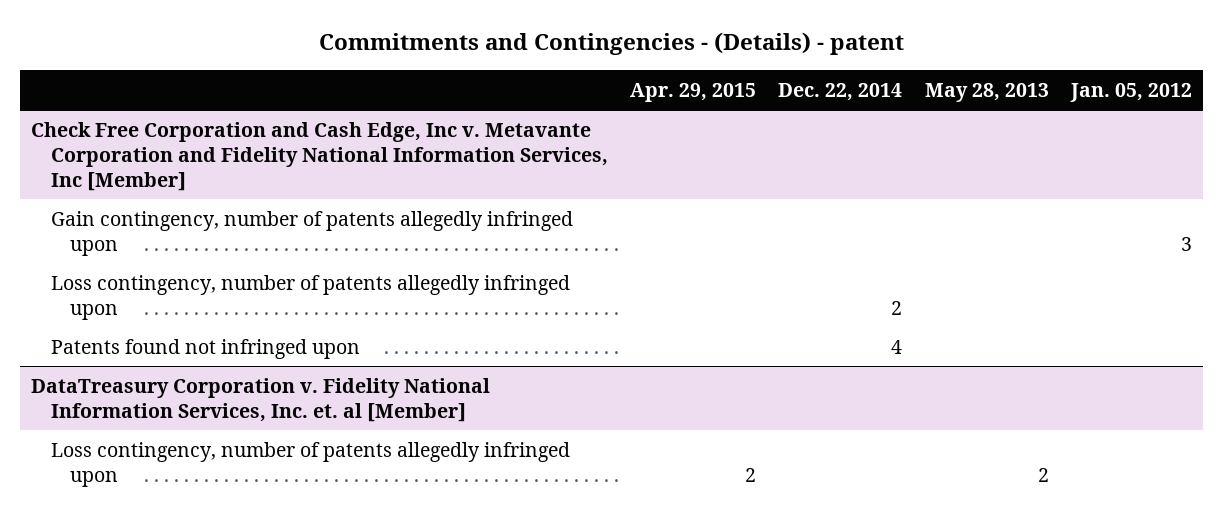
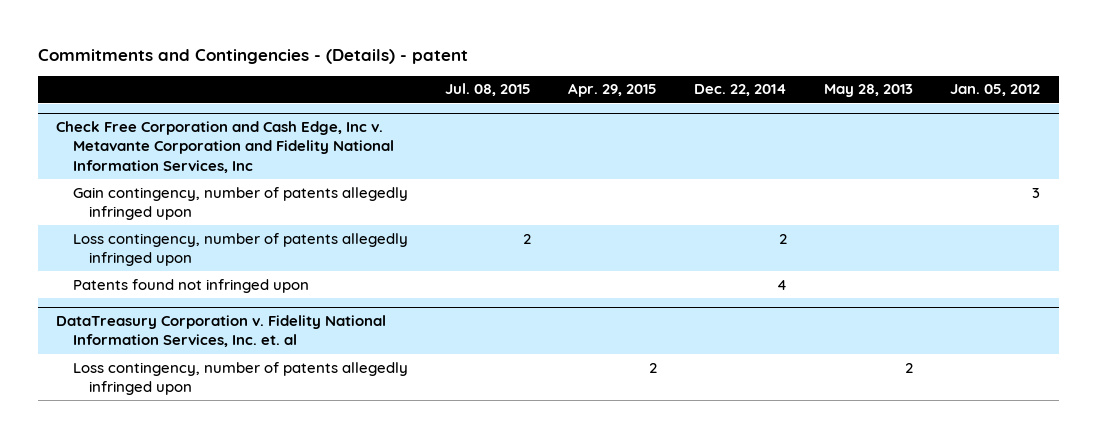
- | Apr. 29, 2015 | Dec. 22, 2014 | May 28, 2013 | Jan. 05, 2012
+ | Jul. 08, 2015 | Apr. 29, 2015 | Dec. 22, 2014 | May 28, 2013 | Jan. 05, 2012
- Check Free Corporation and Cash Edge, Inc v. Metavante Corporation and Fidelity National Information Services, Inc [Member]
+ Check Free Corporation and Cash Edge, Inc v. Metavante Corporation and Fidelity National Information Services, Inc
- DataTreasury Corporation v. Fidelity National Information Services, Inc. et. al [Member]
+ DataTreasury Corporation v. Fidelity National Information Services, Inc. et. al

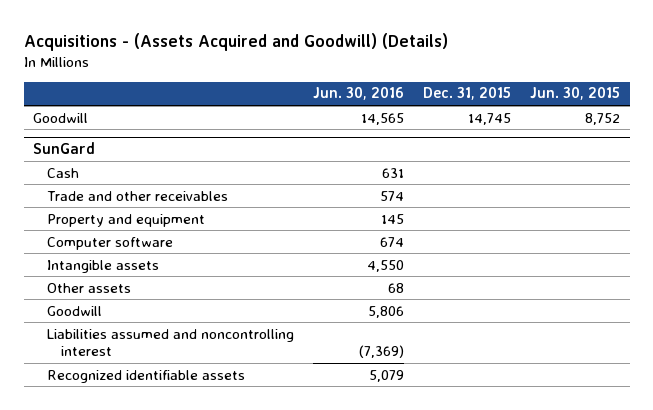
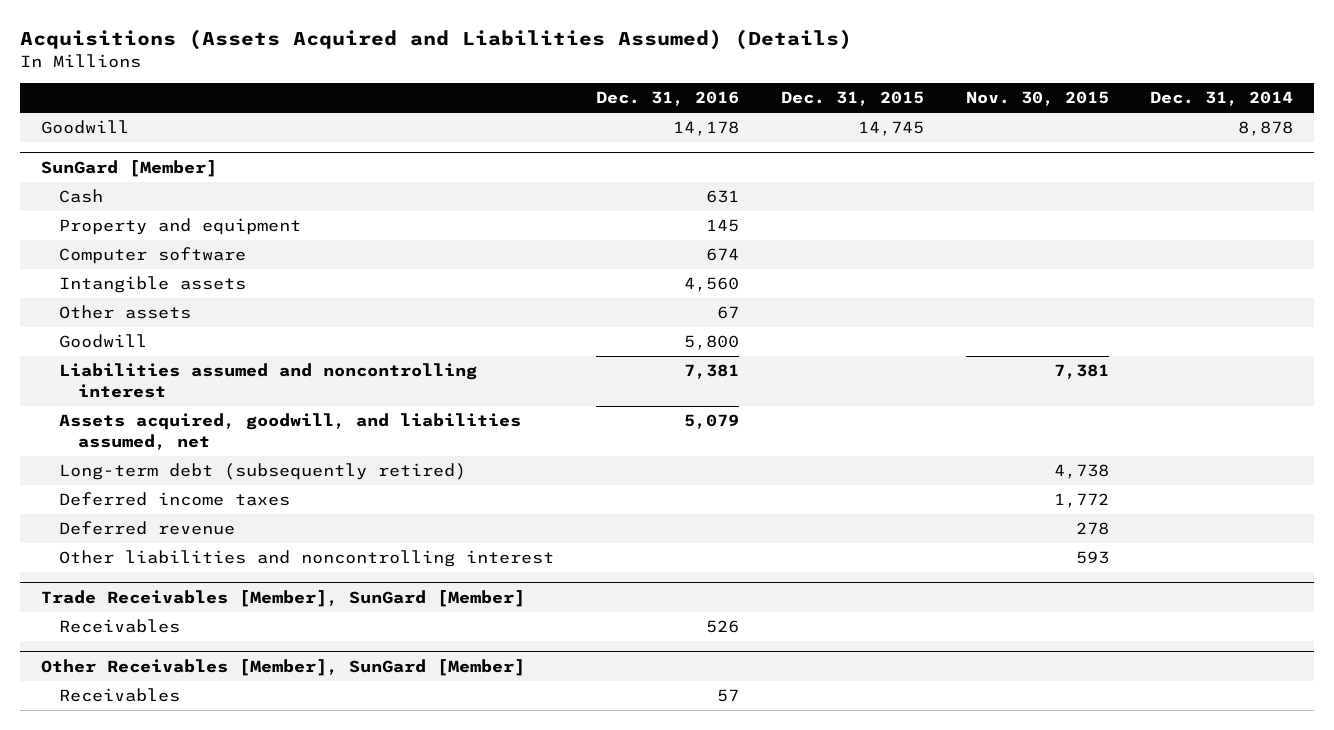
- Acquisitions - (Assets Acquired and Goodwill) (Details)
+ Acquisitions (Assets Acquired and Liabilities Assumed) (Details)
- | Jun. 30, 2016 | Dec. 31, 2015 | Jun. 30, 2015
+ | Dec. 31, 2016 | Dec. 31, 2015 | Nov. 30, 2015 | Dec. 31, 2014
- SunGard
+ SunGard [Member]
- Trade and other receivables | 574 | |
- Recognized identifiable assets | 5,079 | |
+ Assets acquired, goodwill, and liabilities assumed, net | 5,079 | | |
+ Long-term debt (subsequently retired) | | | 4,738 |
+ Deferred income taxes | | | 1,772 |
+ Deferred revenue | | | 278 |
+ Other liabilities and noncontrolling interest | | | 593 |
+ Trade Receivables [Member], SunGard [Member]
+ Receivables | 526 | | |
+ Other Receivables [Member], SunGard [Member]
+ Receivables | 57 | | |

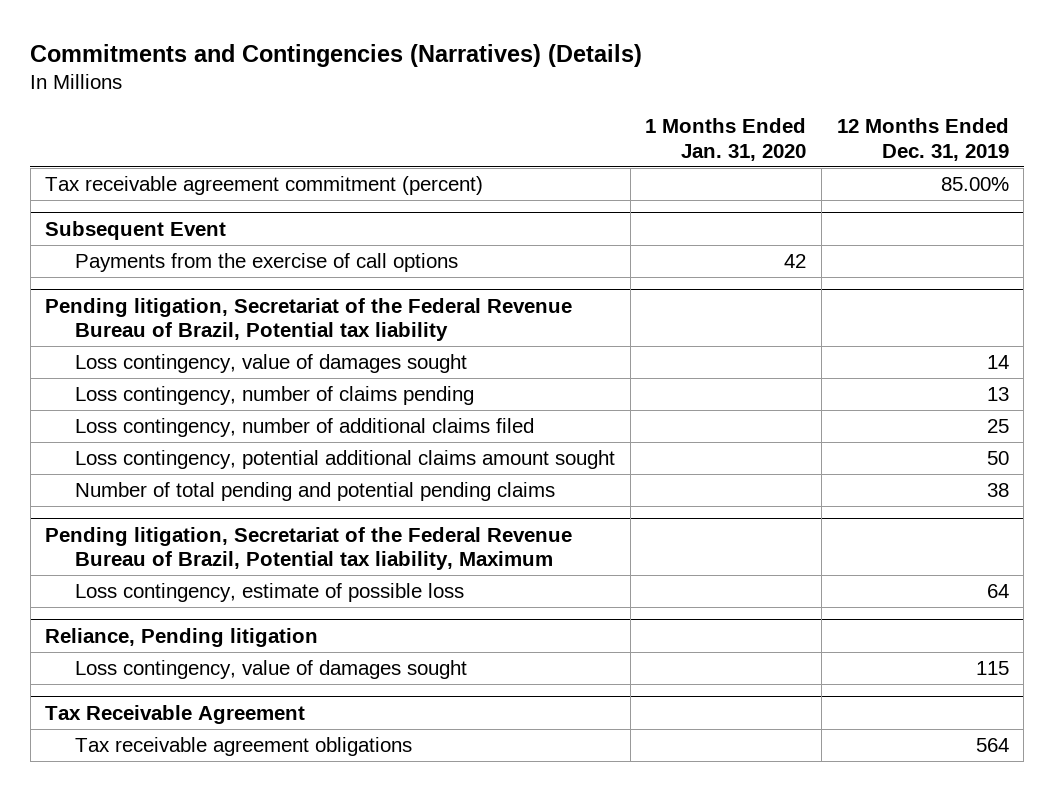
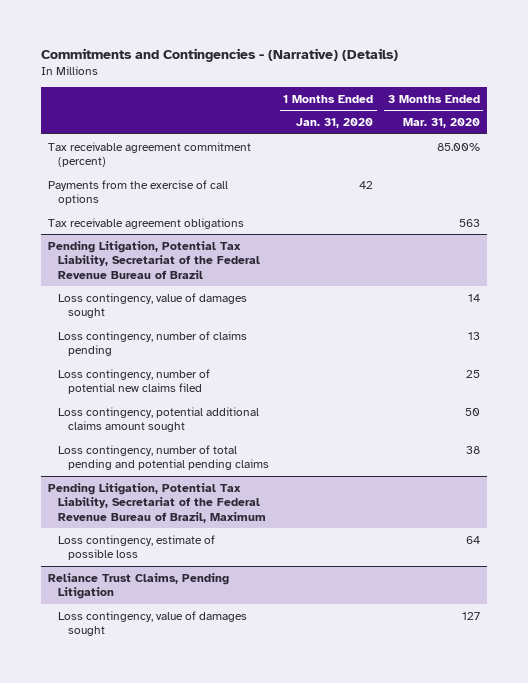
- Commitments and Contingencies (Narratives) (Details)
+ Commitments and Contingencies - (Narrative) (Details)
- | 1 Months Ended Jan. 31, 2020 | 12 Months Ended Dec. 31, 2019
+ | 1 Months Ended Jan. 31, 2020 | 3 Months Ended Mar. 31, 2020
- Subsequent Event
- Payments from the exercise of call options | 42 |
- Pending litigation, Secretariat of the Federal Revenue Bureau of Brazil, Potential tax liability
+ Payments from the exercise of call options | 42 |
+ Tax receivable agreement obligations | | 563
+ Pending Litigation, Potential Tax Liability, Secretariat of the Federal Revenue Bureau of Brazil
- Loss contingency, number of additional claims filed | | 25
+ Loss contingency, number of potential new claims filed | | 25
- Number of total pending and potential pending claims | | 38
- Pending litigation, Secretariat of the Federal Revenue Bureau of Brazil, Potential tax liability, Maximum
+ Loss contingency, number of total pending and potential pending claims | | 38
+ Pending Litigation, Potential Tax Liability, Secretariat of the Federal Revenue Bureau of Brazil, Maximum
- Reliance, Pending litigation
+ Reliance Trust Claims, Pending Litigation
- Tax Receivable Agreement
- Tax receivable agreement obligations | | 564

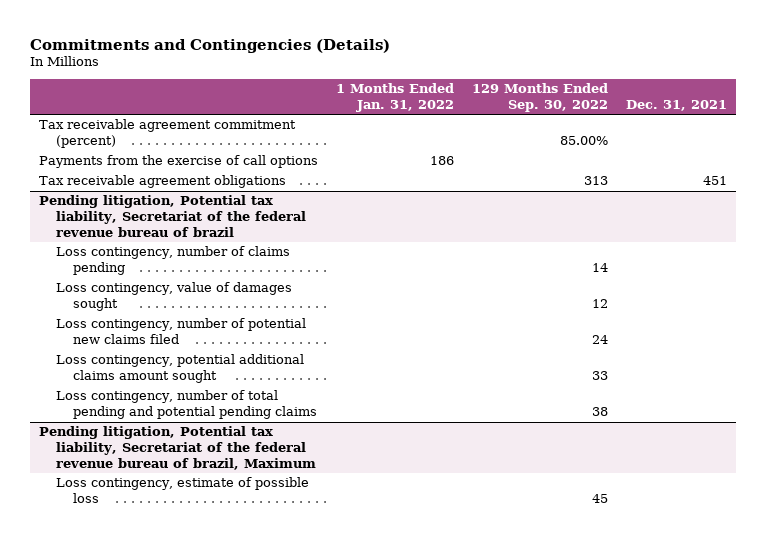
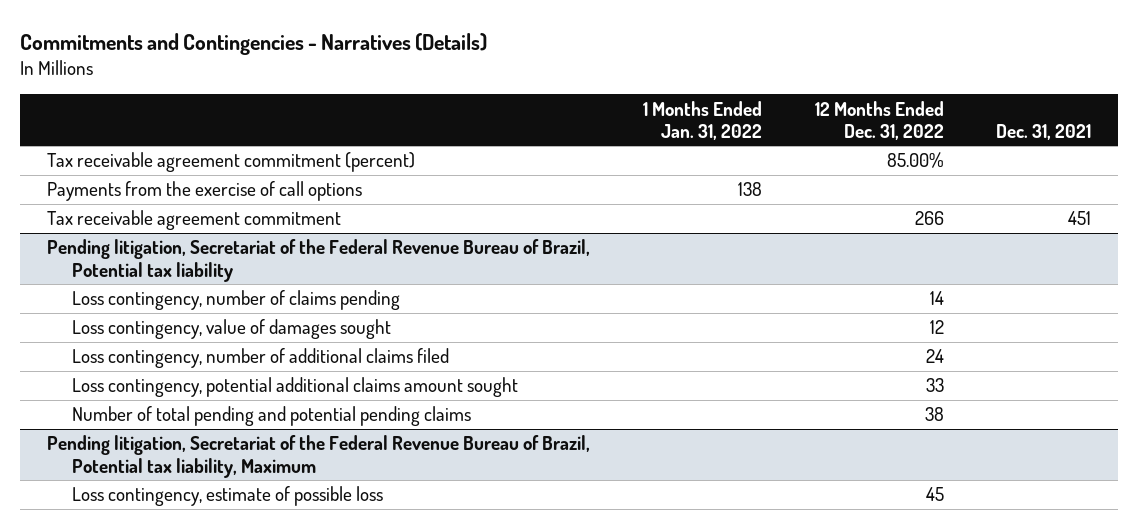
- Commitments and Contingencies (Details)
+ Commitments and Contingencies - Narratives (Details)
- | 1 Months Ended Jan. 31, 2022 | 129 Months Ended Sep. 30, 2022 | Dec. 31, 2021
+ | 1 Months Ended Jan. 31, 2022 | 12 Months Ended Dec. 31, 2022 | Dec. 31, 2021
- Payments from the exercise of call options | 186 | |
- Tax receivable agreement obligations | | 313 | 451
- Pending litigation, Potential tax liability, Secretariat of the federal revenue bureau of brazil
+ Payments from the exercise of call options | 138 | |
+ Tax receivable agreement commitment | | 266 | 451
+ Pending litigation, Secretariat of the Federal Revenue Bureau of Brazil, Potential tax liability
- Loss contingency, number of potential new claims filed | | 24 |
+ Loss contingency, number of additional claims filed | | 24 |
- Loss contingency, number of total pending and potential pending claims | | 38 |
- Pending litigation, Potential tax liability, Secretariat of the federal revenue bureau of brazil, Maximum
+ Number of total pending and potential pending claims | | 38 |
+ Pending litigation, Secretariat of the Federal Revenue Bureau of Brazil, Potential tax liability, Maximum

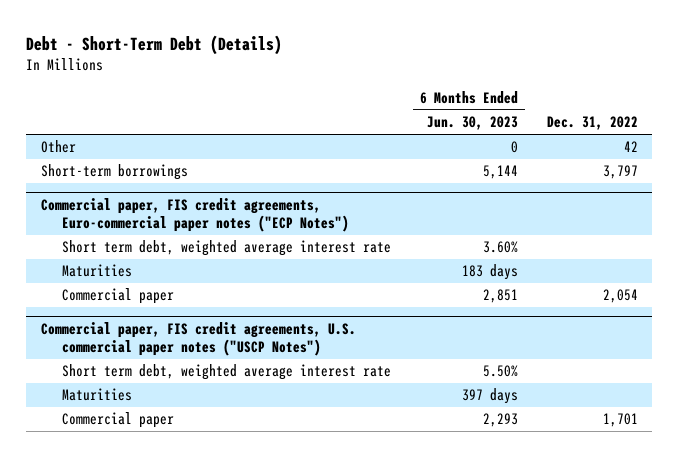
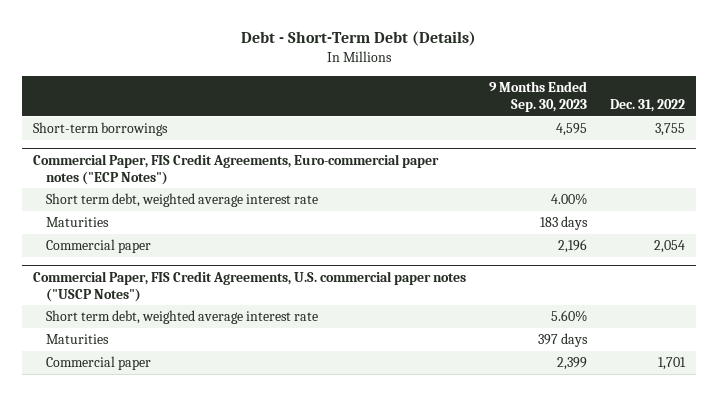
- | 6 Months Ended Jun. 30, 2023 | Dec. 31, 2022
+ | 9 Months Ended Sep. 30, 2023 | Dec. 31, 2022
- Other | 0 | 42
- Short-term borrowings | 5,144 | 3,797
- Commercial paper, FIS credit agreements, Euro-commercial paper notes ("ECP Notes")
+ Short-term borrowings | 4,595 | 3,755
+ Commercial Paper, FIS Credit Agreements, Euro-commercial paper notes ("ECP Notes")
- Commercial paper, FIS credit agreements, U.S. commercial paper notes ("USCP Notes")
+ Commercial Paper, FIS Credit Agreements, U.S. commercial paper notes ("USCP Notes")

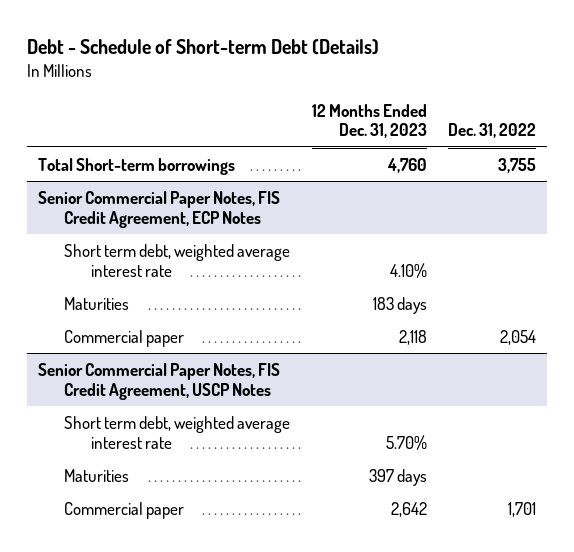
- Debt - Short-Term Debt (Details)
+ Debt - Schedule of Short-term Debt (Details)
- | 9 Months Ended Sep. 30, 2023 | Dec. 31, 2022
+ | 12 Months Ended Dec. 31, 2023 | Dec. 31, 2022
- Short-term borrowings | 4,595 | 3,755
- Commercial Paper, FIS Credit Agreements, Euro-commercial paper notes ("ECP Notes")
+ Total Short-term borrowings | 4,760 | 3,755
+ Senior Commercial Paper Notes, FIS Credit Agreement, ECP Notes
- Commercial Paper, FIS Credit Agreements, U.S. commercial paper notes ("USCP Notes")
+ Senior Commercial Paper Notes, FIS Credit Agreement, USCP Notes

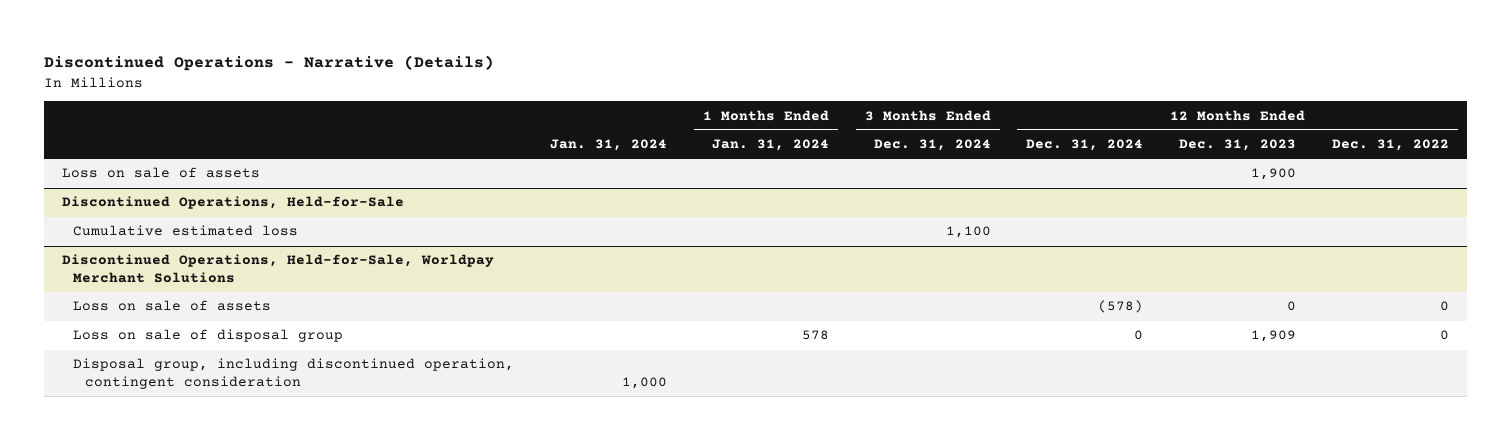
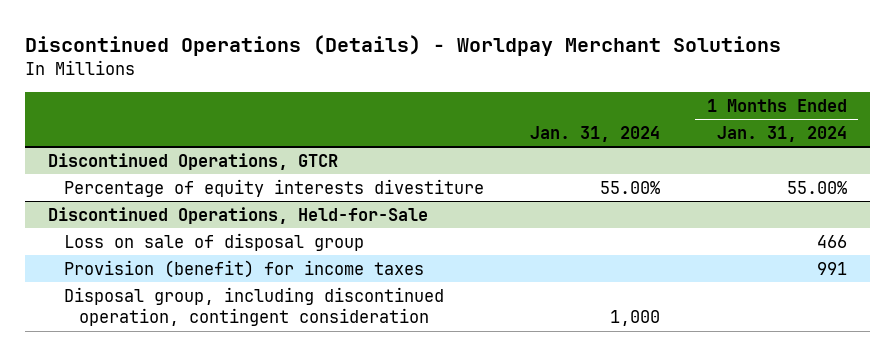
- Discontinued Operations - Narrative (Details)
+ Discontinued Operations (Details) - Worldpay Merchant Solutions
- | Jan. 31, 2024 | 1 Months Ended Jan. 31, 2024 | 3 Months Ended Dec. 31, 2024 | 12 Months Ended Dec. 31, 2024 | 12 Months Ended Dec. 31, 2023 | 12 Months Ended Dec. 31, 2022
+ | Jan. 31, 2024 | 1 Months Ended Jan. 31, 2024
- Loss on sale of assets | | | | | 1,900 |
+ Discontinued Operations, GTCR
+ Percentage of equity interests divestiture | 55.00% | 55.00%
@ Discontinued Operations, Held-for-Sale
- Cumulative estimated loss | | | 1,100 | | |
- Discontinued Operations, Held-for-Sale, Worldpay Merchant Solutions
- Loss on sale of assets | | | | (578) | 0 | 0
- Loss on sale of disposal group | | 578 | | 0 | 1,909 | 0
- Disposal group, including discontinued operation, contingent consideration | 1,000 | | | | |
@ Discontinued Operations, Held-for-Sale
+ Loss on sale of disposal group | | 466
+ Provision (benefit) for income taxes | | 991
+ Disposal group, including discontinued operation, contingent consideration | 1,000 |

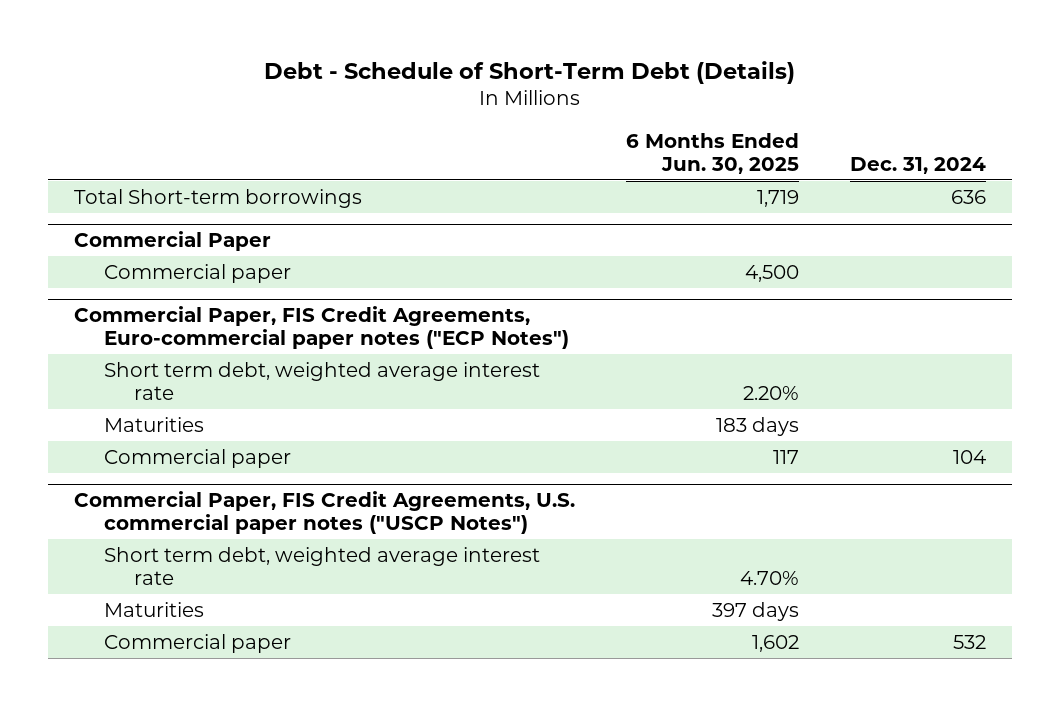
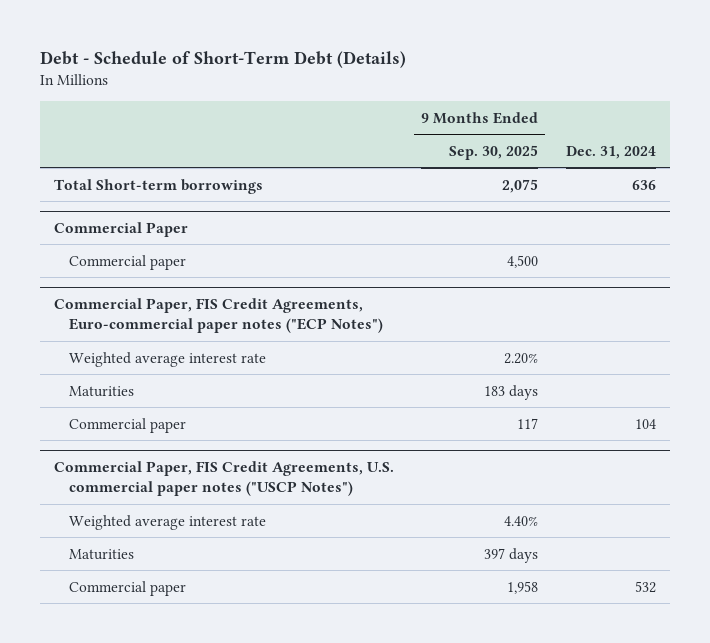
- | 6 Months Ended Jun. 30, 2025 | Dec. 31, 2024
+ | 9 Months Ended Sep. 30, 2025 | Dec. 31, 2024
@ Commercial Paper, FIS Credit Agreements, Euro-commercial paper notes ("ECP Notes")
- Short term debt, weighted average interest rate | 2.20% |
+ Weighted average interest rate | 2.20% |
@ Commercial Paper, FIS Credit Agreements, U.S. commercial paper notes ("USCP Notes")
- Short term debt, weighted average interest rate | 4.70% |
+ Weighted average interest rate | 4.40% |

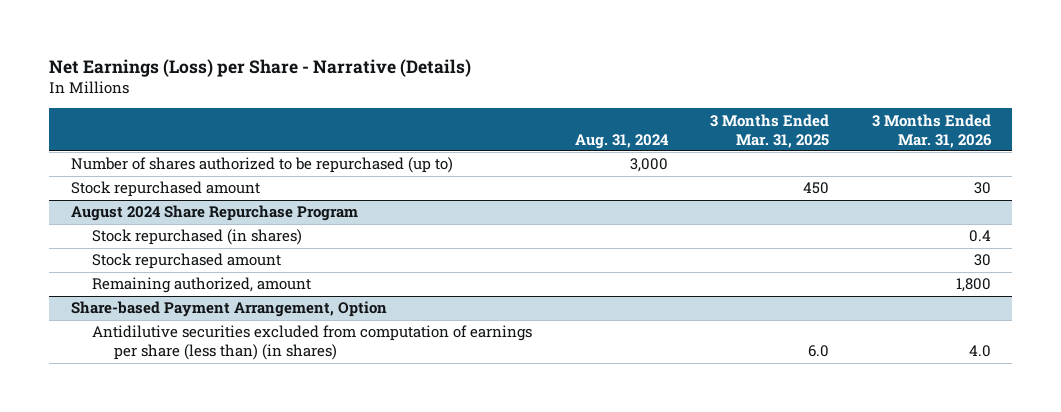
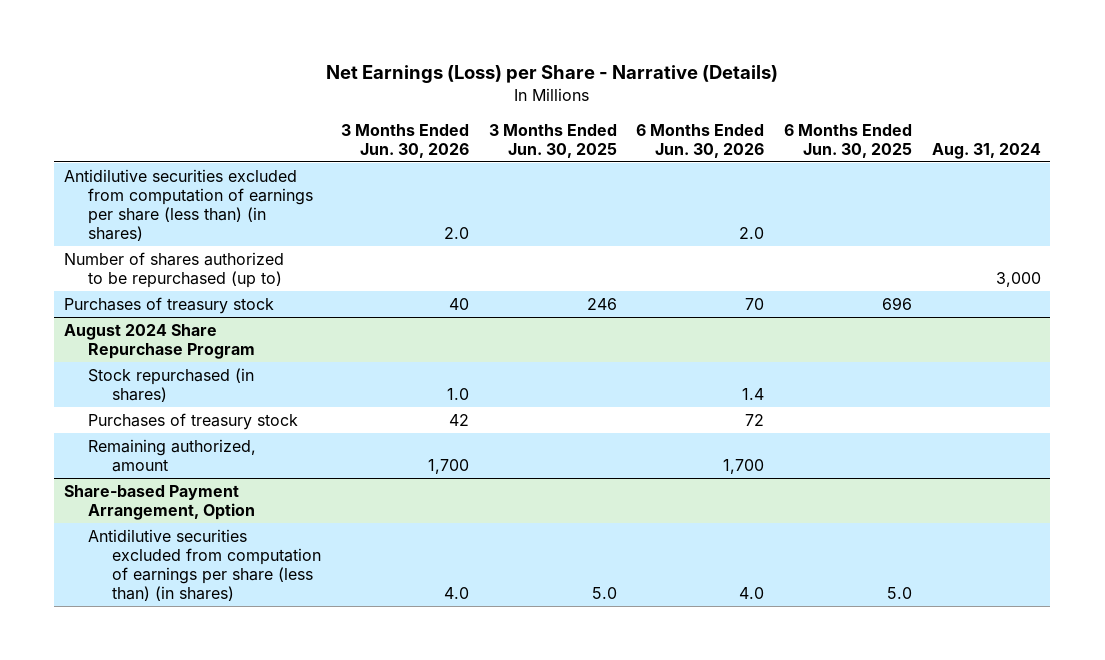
- | Aug. 31, 2024 | 3 Months Ended Mar. 31, 2025 | 3 Months Ended Mar. 31, 2026
+ | 3 Months Ended Jun. 30, 2026 | 3 Months Ended Jun. 30, 2025 | 6 Months Ended Jun. 30, 2026 | 6 Months Ended Jun. 30, 2025 | Aug. 31, 2024
+ Antidilutive securities excluded from computation of earnings per share (less than) (in shares) | 2.0 | | 2.0 | |
- Stock repurchased amount | | 450 | 30
+ Purchases of treasury stock | 40 | 246 | 70 | 696 |
@ August 2024 Share Repurchase Program
- Stock repurchased amount | | | 30
+ Purchases of treasury stock | 42 | | 72 | |

